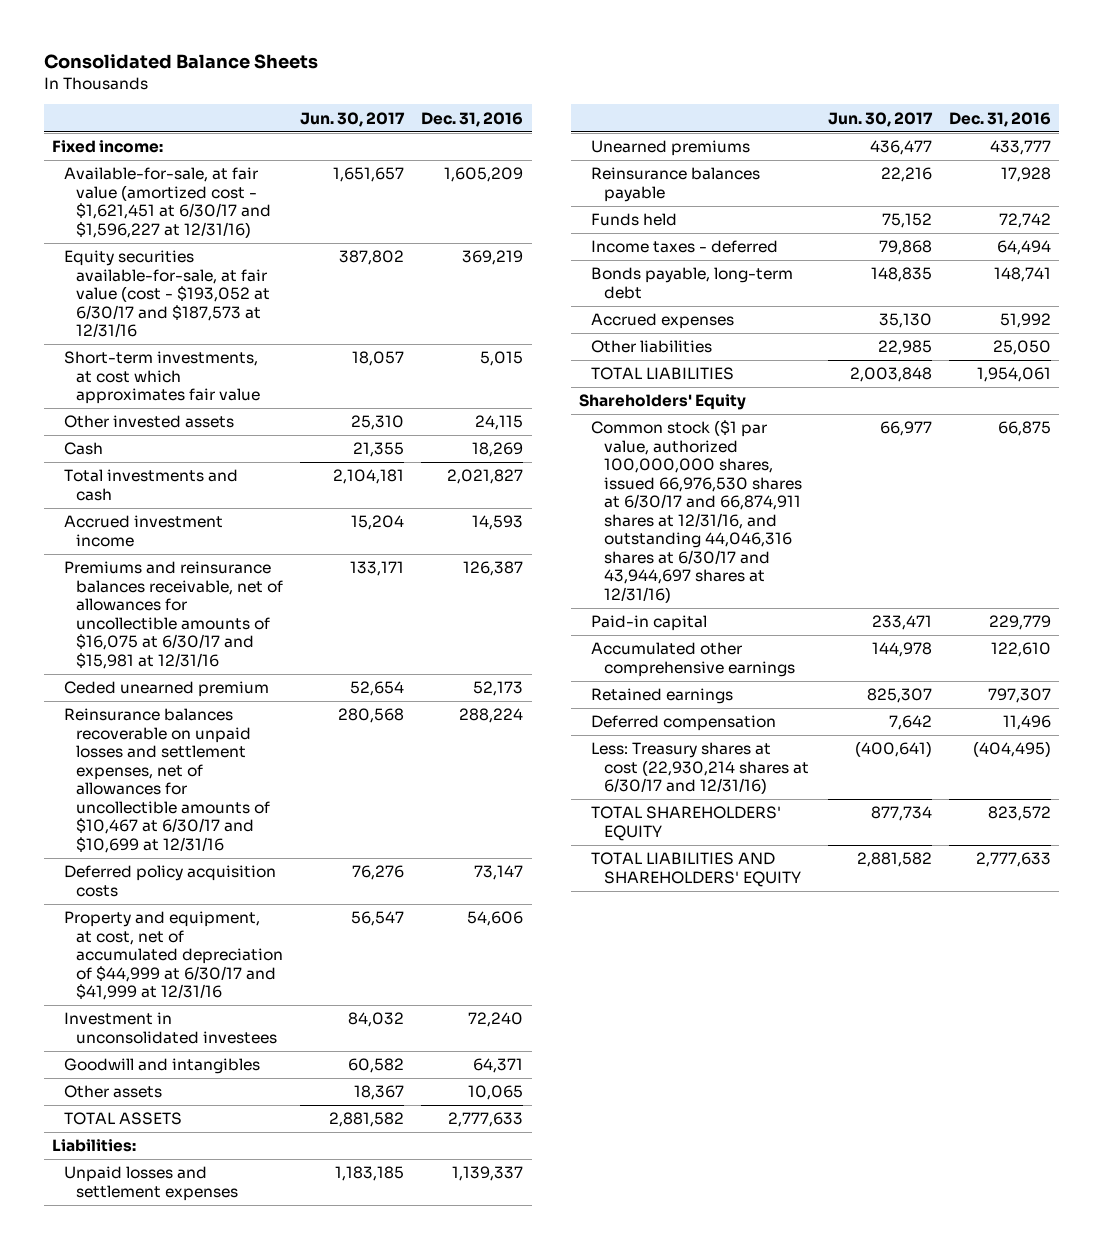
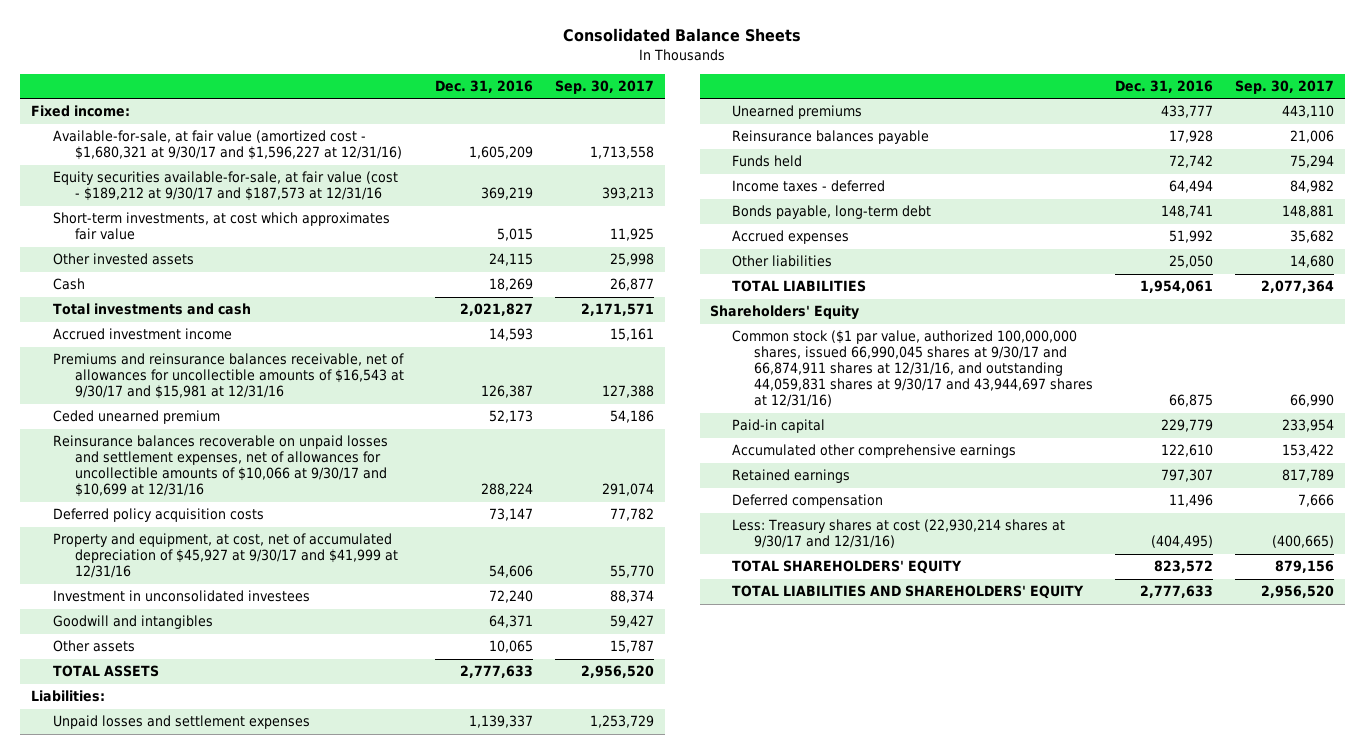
- | Jun. 30, 2017 | Dec. 31, 2016
+ | Dec. 31, 2016 | Sep. 30, 2017
- Available-for-sale, at fair value (amortized cost - $1,621,451 at 6/30/17 and $1,596,227 at 12/31/16) | 1,651,657 | 1,605,209
- Equity securities available-for-sale, at fair value (cost - $193,052 at 6/30/17 and $187,573 at 12/31/16 | 387,802 | 369,219
+ Available-for-sale, at fair value (amortized cost - $1,680,321 at 9/30/17 and $1,596,227 at 12/31/16) | 1,605,209 | 1,713,558
+ Equity securities available-for-sale, at fair value (cost - $189,212 at 9/30/17 and $187,573 at 12/31/16 | 369,219 | 393,213
- Premiums and reinsurance balances receivable, net of allowances for uncollectible amounts of $16,075 at 6/30/17 and $15,981 at 12/31/16 | 133,171 | 126,387
+ Premiums and reinsurance balances receivable, net of allowances for uncollectible amounts of $16,543 at 9/30/17 and $15,981 at 12/31/16 | 126,387 | 127,388
- Reinsurance balances recoverable on unpaid losses and settlement expenses, net of allowances for uncollectible amounts of $10,467 at 6/30/17 and $10,699 at 12/31/16 | 280,568 | 288,224
+ Reinsurance balances recoverable on unpaid losses and settlement expenses, net of allowances for uncollectible amounts of $10,066 at 9/30/17 and $10,699 at 12/31/16 | 288,224 | 291,074
- Property and equipment, at cost, net of accumulated depreciation of $44,999 at 6/30/17 and $41,999 at 12/31/16 | 56,547 | 54,606
+ Property and equipment, at cost, net of accumulated depreciation of $45,927 at 9/30/17 and $41,999 at 12/31/16 | 54,606 | 55,770
- Common stock ($1 par value, authorized 100,000,000 shares, issued 66,976,530 shares at 6/30/17 and 66,874,911 shares at 12/31/16, and outstanding 44,046,316 shares at 6/30/17 and 43,944,697 shares at 12/31/16) | 66,977 | 66,875
+ Common stock ($1 par value, authorized 100,000,000 shares, issued 66,990,045 shares at 9/30/17 and 66,874,911 shares at 12/31/16, and outstanding 44,059,831 shares at 9/30/17 and 43,944,697 shares at 12/31/16) | 66,875 | 66,990
- Less: Treasury shares at cost (22,930,214 shares at 6/30/17 and 12/31/16) | (400,641) | (404,495)
+ Less: Treasury shares at cost (22,930,214 shares at 9/30/17 and 12/31/16) | (404,495) | (400,665)

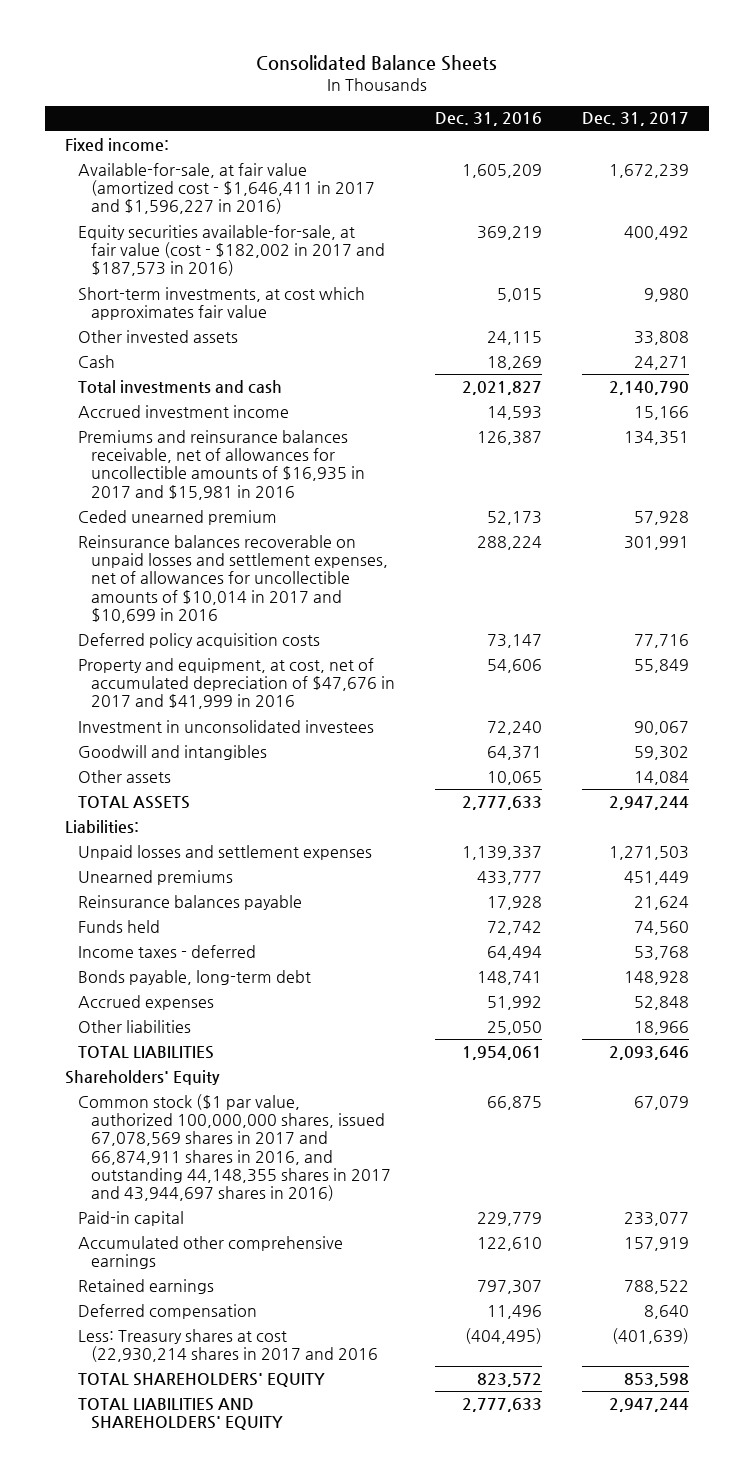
- | Dec. 31, 2016 | Sep. 30, 2017
+ | Dec. 31, 2016 | Dec. 31, 2017
- Available-for-sale, at fair value (amortized cost - $1,680,321 at 9/30/17 and $1,596,227 at 12/31/16) | 1,605,209 | 1,713,558
- Equity securities available-for-sale, at fair value (cost - $189,212 at 9/30/17 and $187,573 at 12/31/16 | 369,219 | 393,213
+ Available-for-sale, at fair value (amortized cost - $1,646,411 in 2017 and $1,596,227 in 2016) | 1,605,209 | 1,672,239
+ Equity securities available-for-sale, at fair value (cost - $182,002 in 2017 and $187,573 in 2016) | 369,219 | 400,492
- Premiums and reinsurance balances receivable, net of allowances for uncollectible amounts of $16,543 at 9/30/17 and $15,981 at 12/31/16 | 126,387 | 127,388
+ Premiums and reinsurance balances receivable, net of allowances for uncollectible amounts of $16,935 in 2017 and $15,981 in 2016 | 126,387 | 134,351
- Reinsurance balances recoverable on unpaid losses and settlement expenses, net of allowances for uncollectible amounts of $10,066 at 9/30/17 and $10,699 at 12/31/16 | 288,224 | 291,074
+ Reinsurance balances recoverable on unpaid losses and settlement expenses, net of allowances for uncollectible amounts of $10,014 in 2017 and $10,699 in 2016 | 288,224 | 301,991
- Property and equipment, at cost, net of accumulated depreciation of $45,927 at 9/30/17 and $41,999 at 12/31/16 | 54,606 | 55,770
+ Property and equipment, at cost, net of accumulated depreciation of $47,676 in 2017 and $41,999 in 2016 | 54,606 | 55,849
- Common stock ($1 par value, authorized 100,000,000 shares, issued 66,990,045 shares at 9/30/17 and 66,874,911 shares at 12/31/16, and outstanding 44,059,831 shares at 9/30/17 and 43,944,697 shares at 12/31/16) | 66,875 | 66,990
+ Common stock ($1 par value, authorized 100,000,000 shares, issued 67,078,569 shares in 2017 and 66,874,911 shares in 2016, and outstanding 44,148,355 shares in 2017 and 43,944,697 shares in 2016) | 66,875 | 67,079
- Less: Treasury shares at cost (22,930,214 shares at 9/30/17 and 12/31/16) | (404,495) | (400,665)
+ Less: Treasury shares at cost (22,930,214 shares in 2017 and 2016 | (404,495) | (401,639)

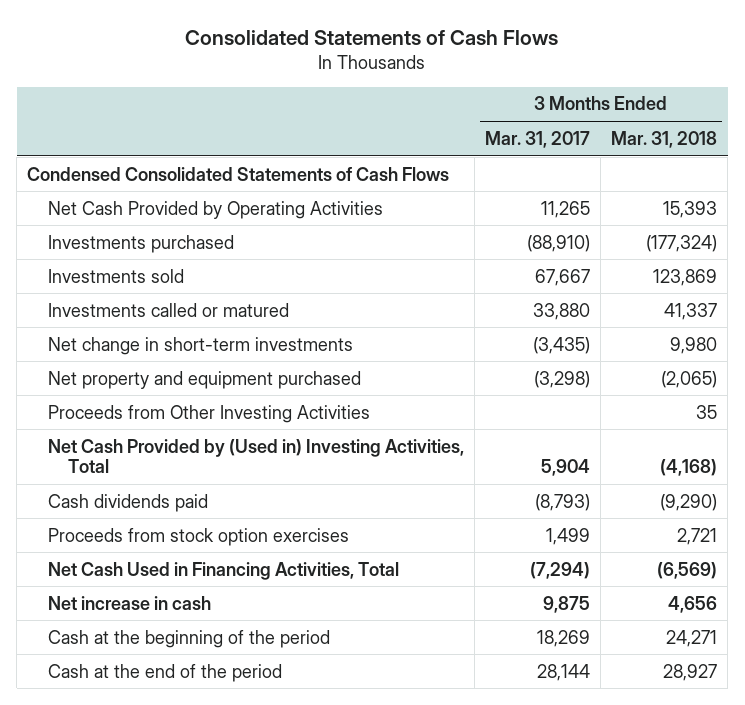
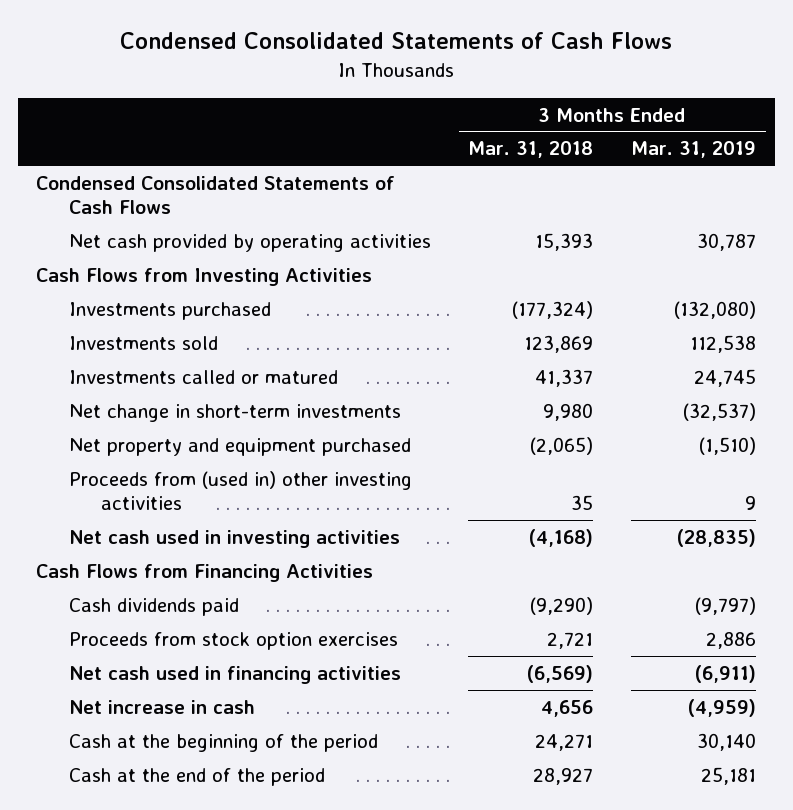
- Consolidated Statements of Cash Flows
+ Condensed Consolidated Statements of Cash Flows
- | 3 Months Ended Mar. 31, 2017 | 3 Months Ended Mar. 31, 2018
+ | 3 Months Ended Mar. 31, 2018 | 3 Months Ended Mar. 31, 2019
- Net Cash Provided by Operating Activities | 11,265 | 15,393
+ Net cash provided by operating activities | 15,393 | 30,787
+ Cash Flows from Investing Activities
- Proceeds from Other Investing Activities | | 35
- Net Cash Provided by (Used in) Investing Activities, Total | 5,904 | (4,168)
+ Proceeds from (used in) other investing activities | 35 | 9
+ Net cash used in investing activities | (4,168) | (28,835)
+ Cash Flows from Financing Activities
- Net Cash Used in Financing Activities, Total | (7,294) | (6,569)
+ Net cash used in financing activities | (6,569) | (6,911)

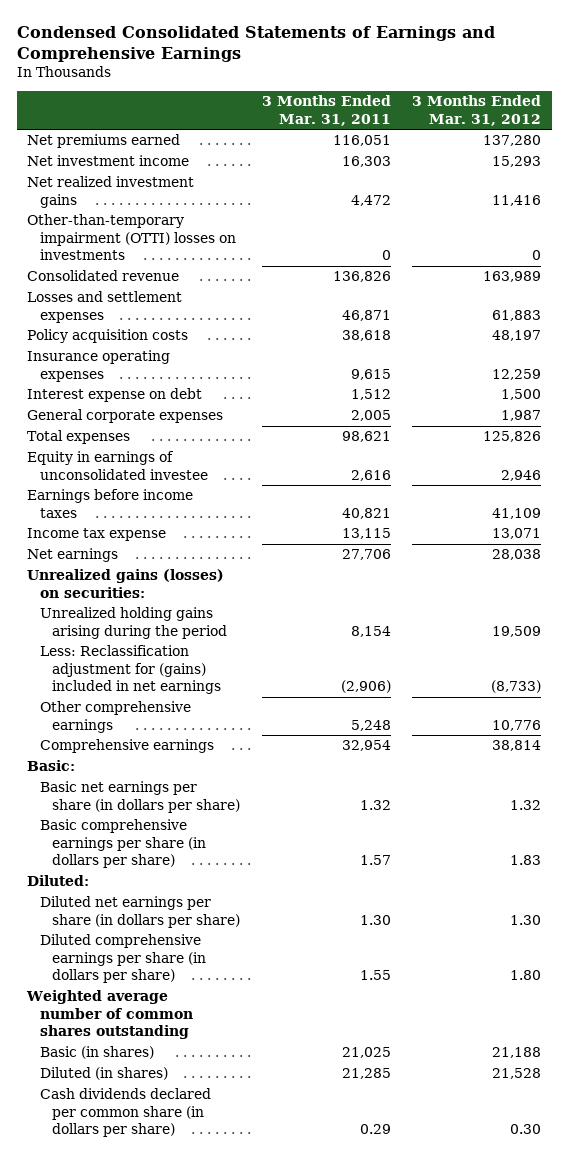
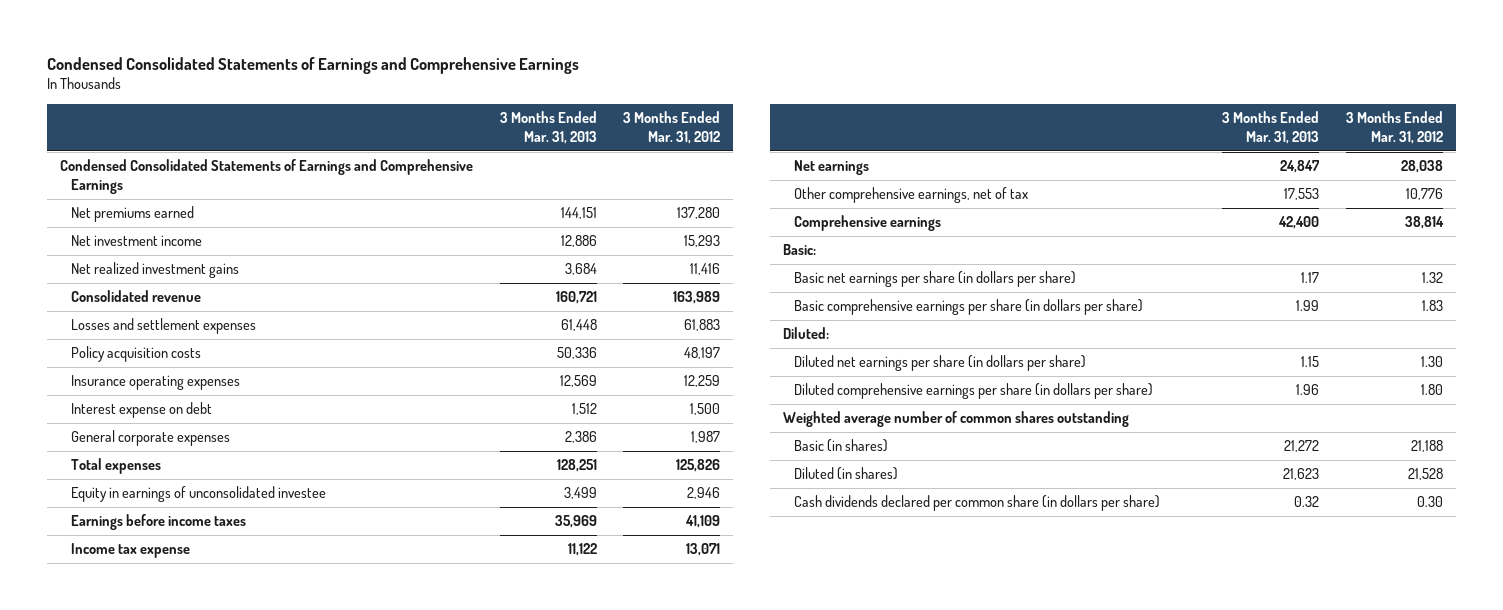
- | 3 Months Ended Mar. 31, 2011 | 3 Months Ended Mar. 31, 2012
+ | 3 Months Ended Mar. 31, 2013 | 3 Months Ended Mar. 31, 2012
+ Condensed Consolidated Statements of Earnings and Comprehensive Earnings
- Other-than-temporary impairment (OTTI) losses on investments | 0 | 0
- Unrealized gains (losses) on securities:
- Unrealized holding gains arising during the period | 8,154 | 19,509
- Less: Reclassification adjustment for (gains) included in net earnings | (2,906) | (8,733)
- Other comprehensive earnings | 5,248 | 10,776
+ Other comprehensive earnings, net of tax | 17,553 | 10,776

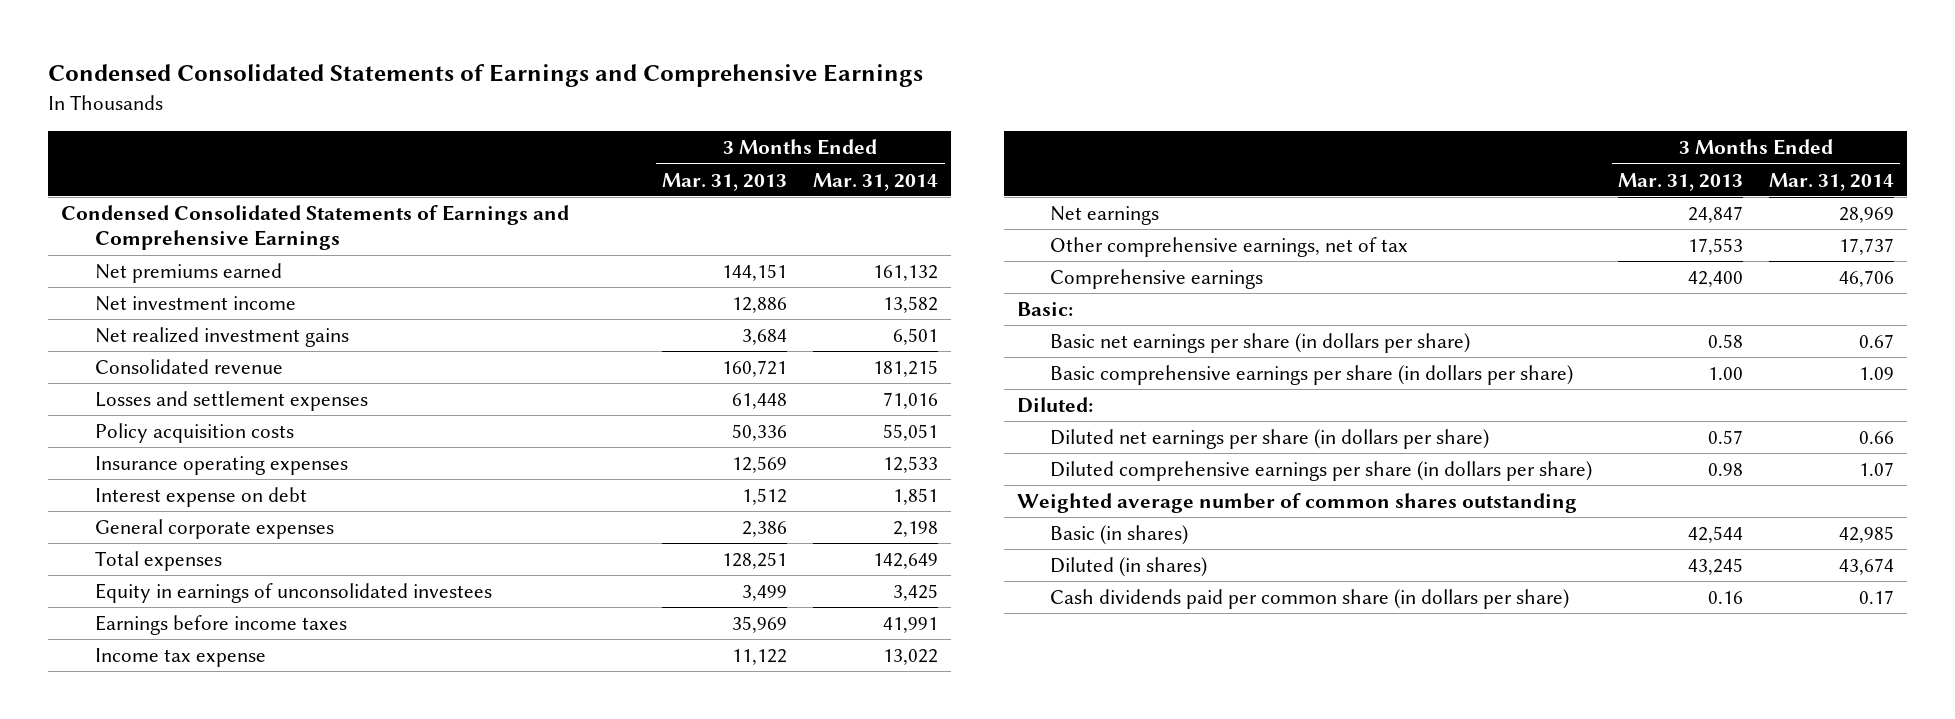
- | 3 Months Ended Mar. 31, 2013 | 3 Months Ended Mar. 31, 2012
+ | 3 Months Ended Mar. 31, 2013 | 3 Months Ended Mar. 31, 2014
- Equity in earnings of unconsolidated investee | 3,499 | 2,946
+ Equity in earnings of unconsolidated investees | 3,499 | 3,425
- Basic net earnings per share (in dollars per share) | 1.17 | 1.32
- Basic comprehensive earnings per share (in dollars per share) | 1.99 | 1.83
+ Basic net earnings per share (in dollars per share) | 0.58 | 0.67
+ Basic comprehensive earnings per share (in dollars per share) | 1.00 | 1.09
- Diluted net earnings per share (in dollars per share) | 1.15 | 1.30
- Diluted comprehensive earnings per share (in dollars per share) | 1.96 | 1.80
+ Diluted net earnings per share (in dollars per share) | 0.57 | 0.66
+ Diluted comprehensive earnings per share (in dollars per share) | 0.98 | 1.07
- Basic (in shares) | 21,272 | 21,188
- Diluted (in shares) | 21,623 | 21,528
- Cash dividends declared per common share (in dollars per share) | 0.32 | 0.30
+ Basic (in shares) | 42,544 | 42,985
+ Diluted (in shares) | 43,245 | 43,674
+ Cash dividends paid per common share (in dollars per share) | 0.16 | 0.17

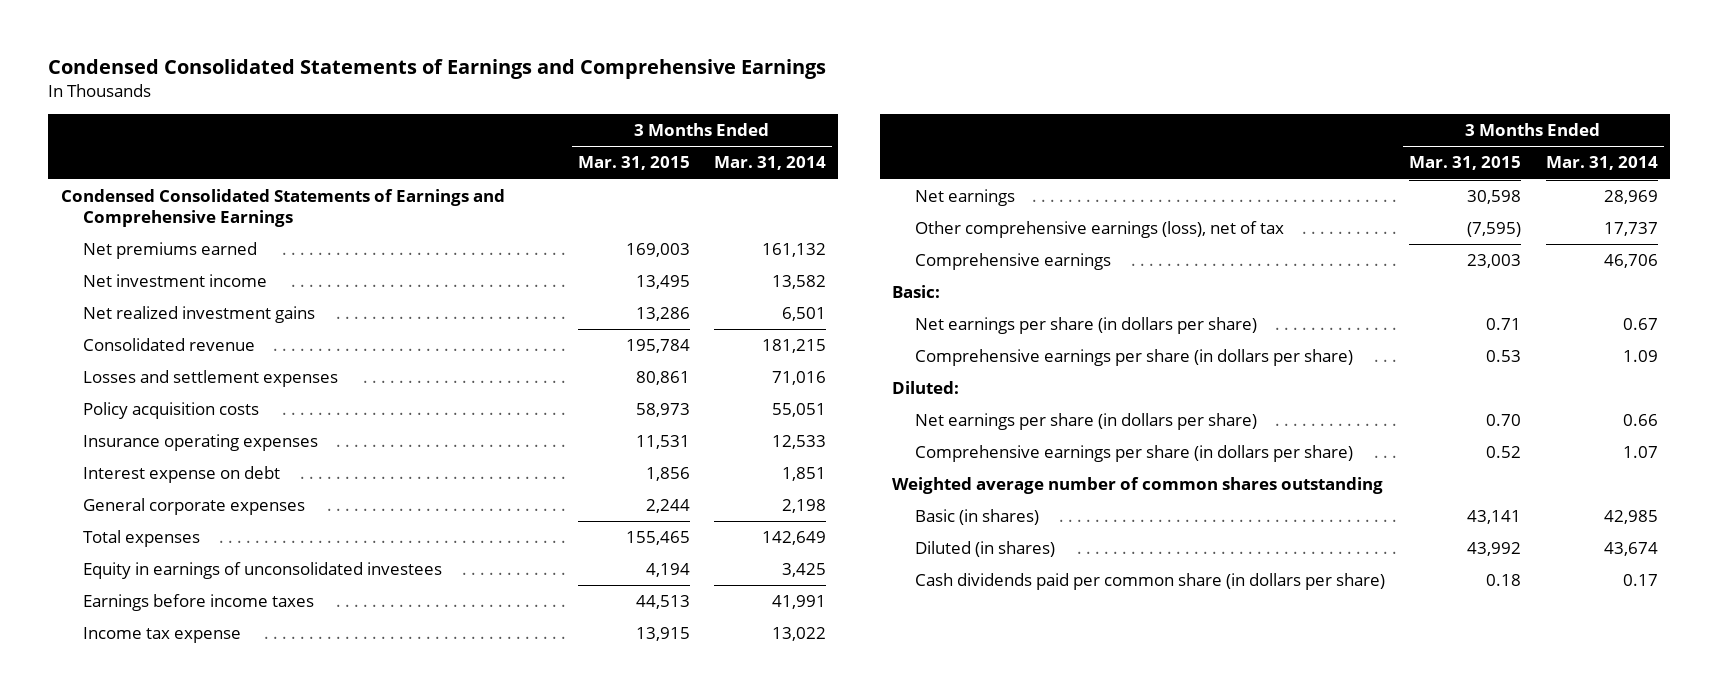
- | 3 Months Ended Mar. 31, 2013 | 3 Months Ended Mar. 31, 2014
+ | 3 Months Ended Mar. 31, 2015 | 3 Months Ended Mar. 31, 2014
- Other comprehensive earnings, net of tax | 17,553 | 17,737
+ Other comprehensive earnings (loss), net of tax | (7,595) | 17,737
- Basic net earnings per share (in dollars per share) | 0.58 | 0.67
- Basic comprehensive earnings per share (in dollars per share) | 1.00 | 1.09
+ Net earnings per share (in dollars per share) | 0.71 | 0.67
+ Comprehensive earnings per share (in dollars per share) | 0.53 | 1.09
- Diluted net earnings per share (in dollars per share) | 0.57 | 0.66
- Diluted comprehensive earnings per share (in dollars per share) | 0.98 | 1.07
+ Net earnings per share (in dollars per share) | 0.70 | 0.66
+ Comprehensive earnings per share (in dollars per share) | 0.52 | 1.07

